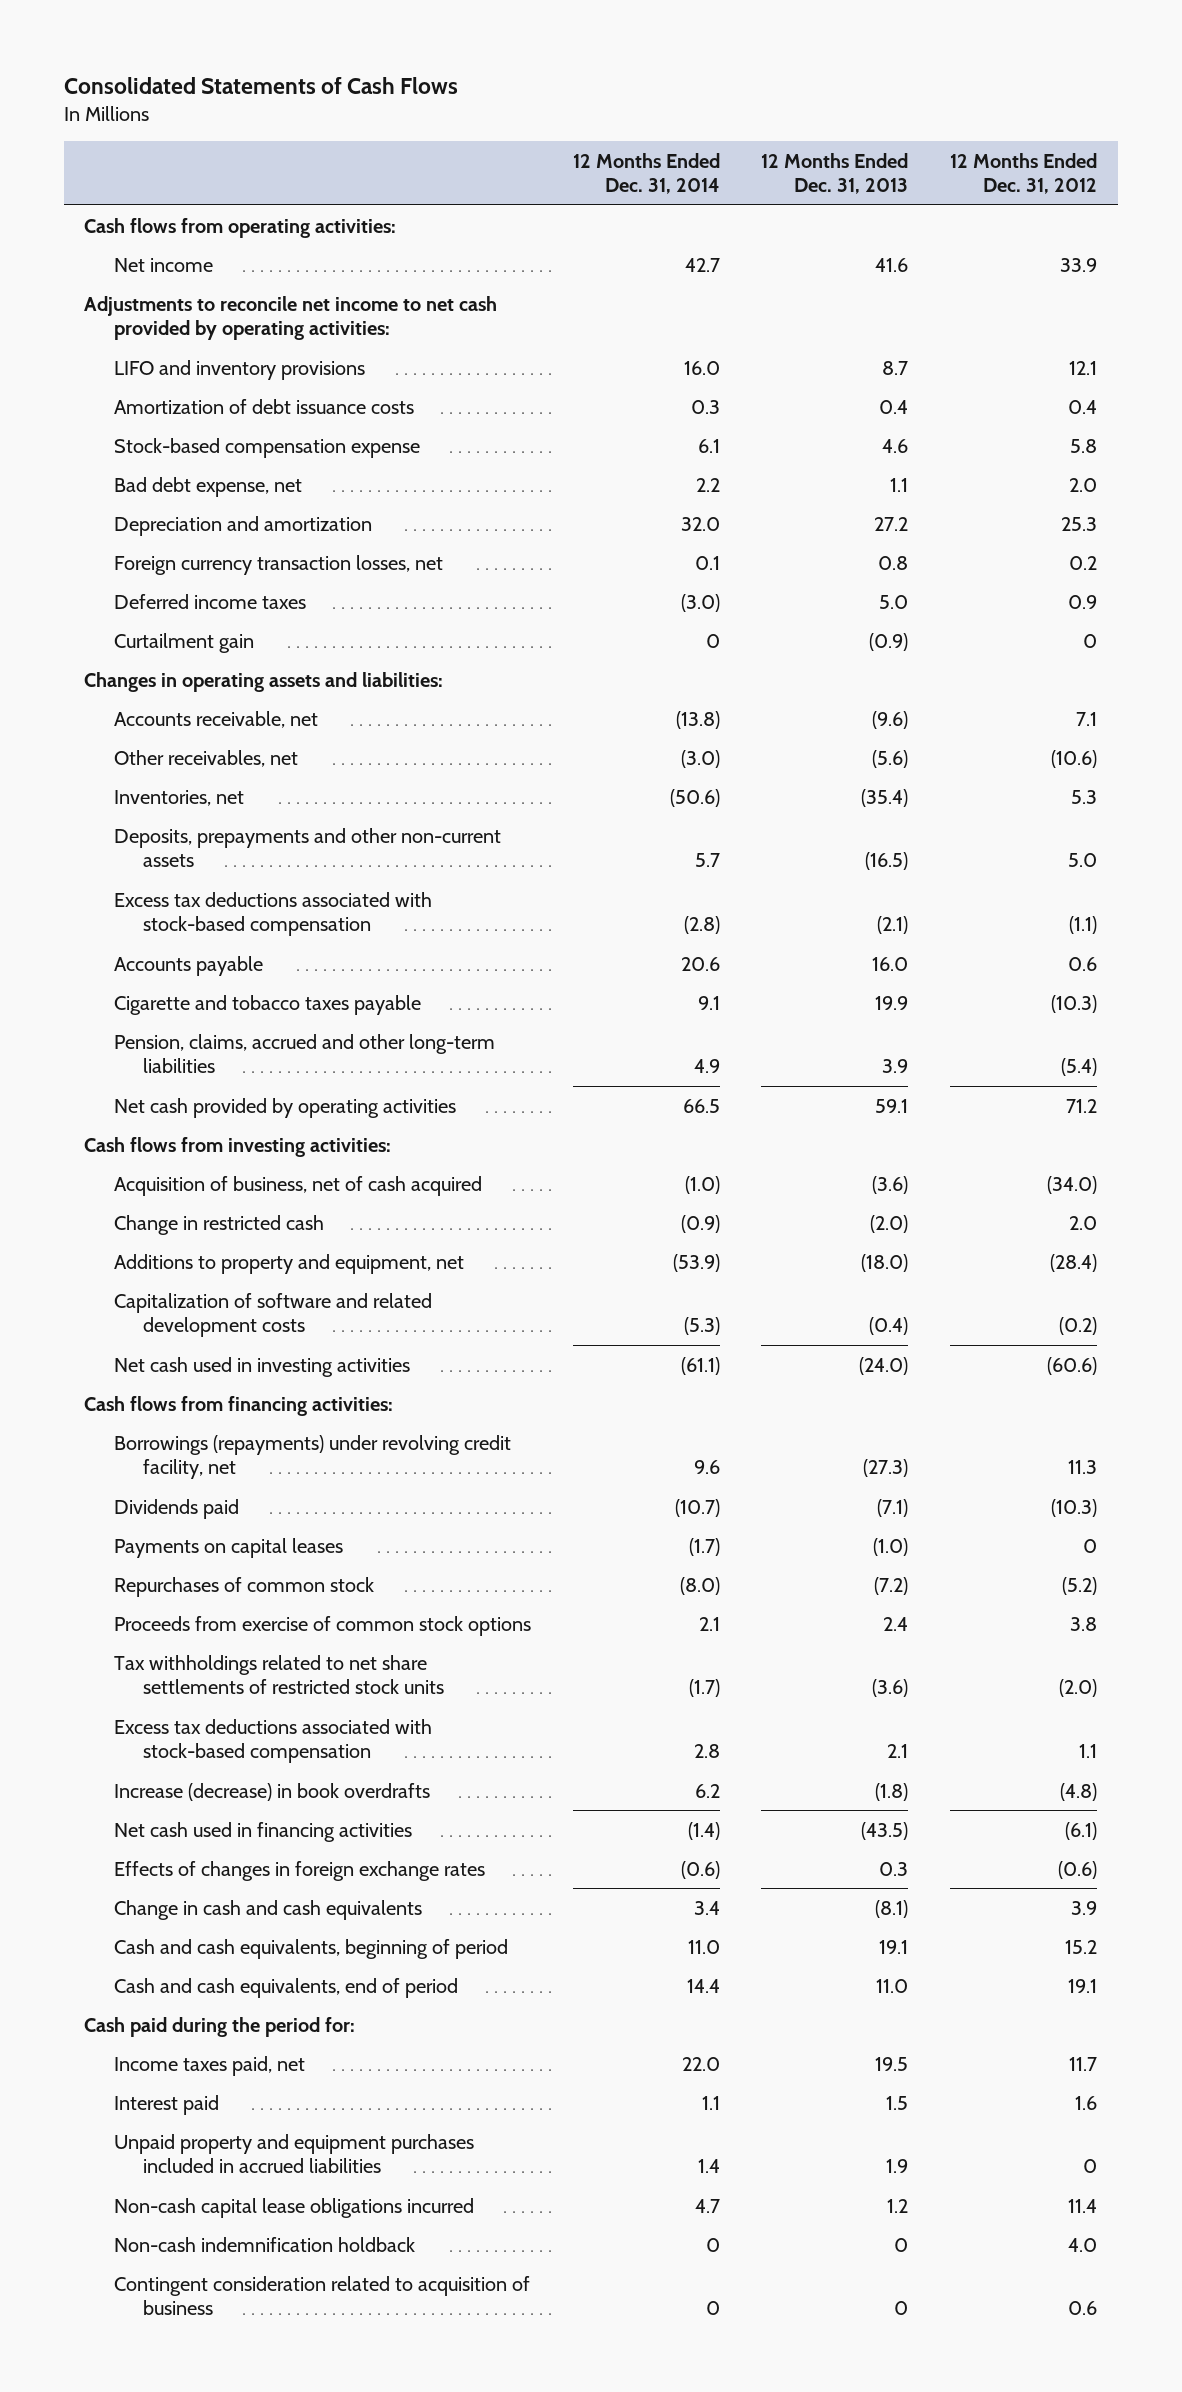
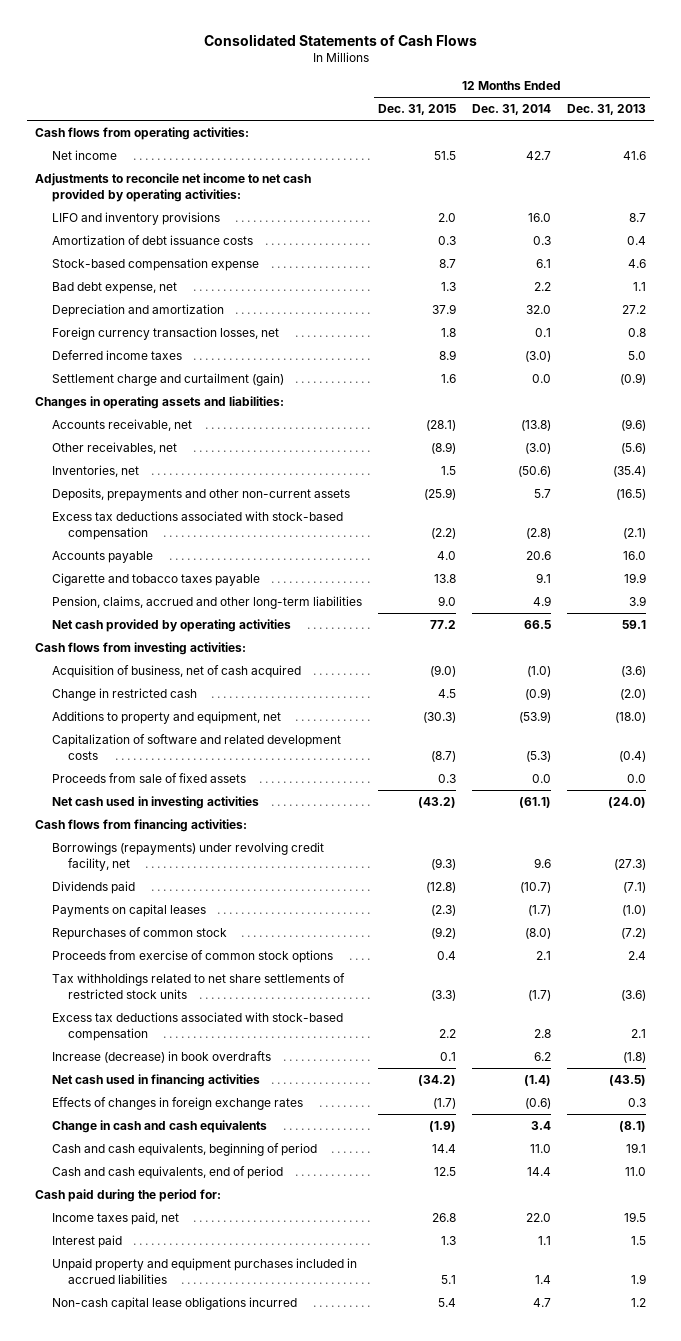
- | 12 Months Ended Dec. 31, 2014 | 12 Months Ended Dec. 31, 2013 | 12 Months Ended Dec. 31, 2012
+ | 12 Months Ended Dec. 31, 2015 | 12 Months Ended Dec. 31, 2014 | 12 Months Ended Dec. 31, 2013
- Curtailment gain | 0 | (0.9) | 0
+ Settlement charge and curtailment (gain) | 1.6 | 0.0 | (0.9)
+ Proceeds from sale of fixed assets | 0.3 | 0.0 | 0.0
- Non-cash indemnification holdback | 0 | 0 | 4.0
- Contingent consideration related to acquisition of business | 0 | 0 | 0.6

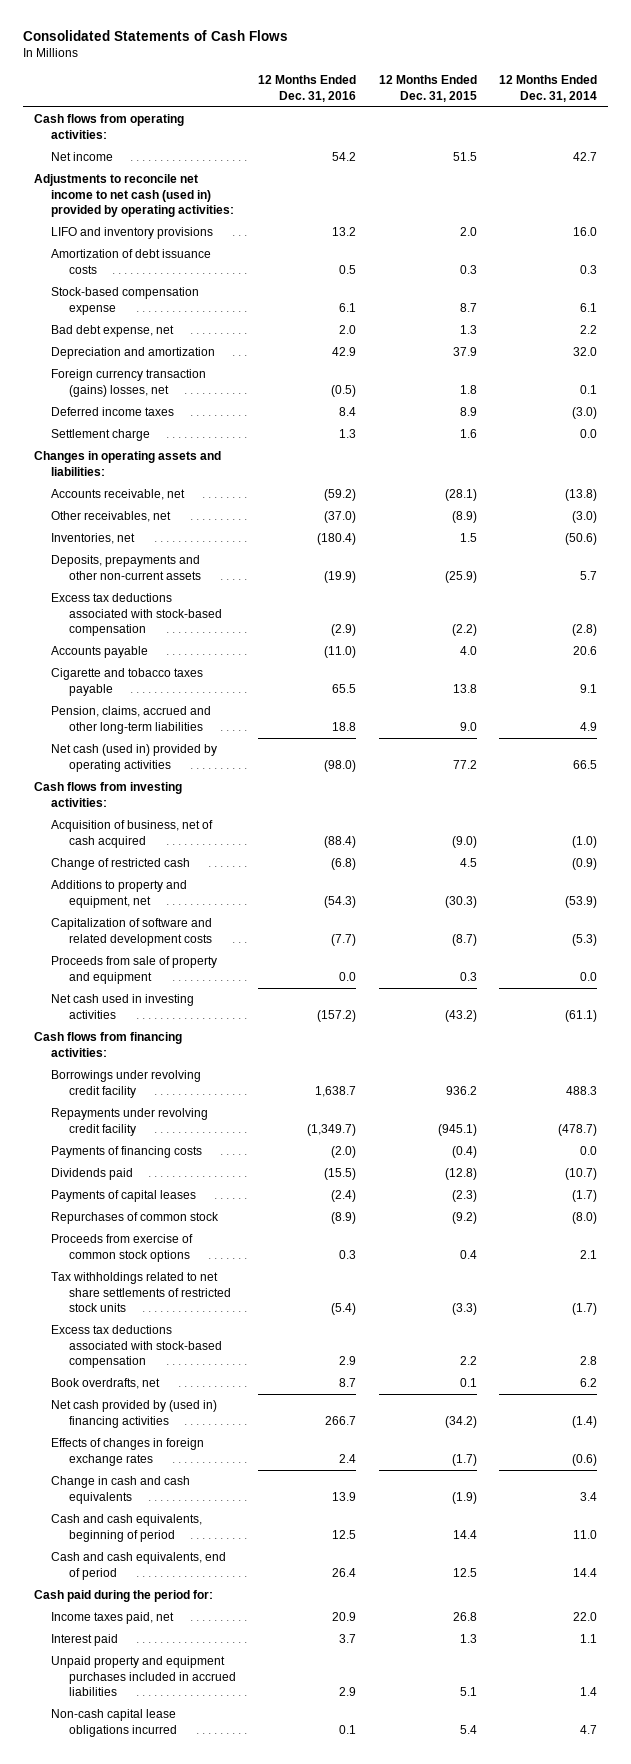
- | 12 Months Ended Dec. 31, 2015 | 12 Months Ended Dec. 31, 2014 | 12 Months Ended Dec. 31, 2013
+ | 12 Months Ended Dec. 31, 2016 | 12 Months Ended Dec. 31, 2015 | 12 Months Ended Dec. 31, 2014
- Adjustments to reconcile net income to net cash provided by operating activities:
+ Adjustments to reconcile net income to net cash (used in) provided by operating activities:
- Foreign currency transaction losses, net | 1.8 | 0.1 | 0.8
+ Foreign currency transaction (gains) losses, net | (0.5) | 1.8 | 0.1
- Settlement charge and curtailment (gain) | 1.6 | 0.0 | (0.9)
+ Settlement charge | 1.3 | 1.6 | 0.0
- Net cash provided by operating activities | 77.2 | 66.5 | 59.1
+ Net cash (used in) provided by operating activities | (98.0) | 77.2 | 66.5
- Change in restricted cash | 4.5 | (0.9) | (2.0)
+ Change of restricted cash | (6.8) | 4.5 | (0.9)
- Proceeds from sale of fixed assets | 0.3 | 0.0 | 0.0
+ Proceeds from sale of property and equipment | 0.0 | 0.3 | 0.0
- Borrowings (repayments) under revolving credit facility, net | (9.3) | 9.6 | (27.3)
+ Borrowings under revolving credit facility | 1,638.7 | 936.2 | 488.3
+ Repayments under revolving credit facility | (1,349.7) | (945.1) | (478.7)
+ Payments of financing costs | (2.0) | (0.4) | 0.0
- Payments on capital leases | (2.3) | (1.7) | (1.0)
+ Payments of capital leases | (2.4) | (2.3) | (1.7)
- Increase (decrease) in book overdrafts | 0.1 | 6.2 | (1.8)
- Net cash used in financing activities | (34.2) | (1.4) | (43.5)
+ Book overdrafts, net | 8.7 | 0.1 | 6.2
+ Net cash provided by (used in) financing activities | 266.7 | (34.2) | (1.4)

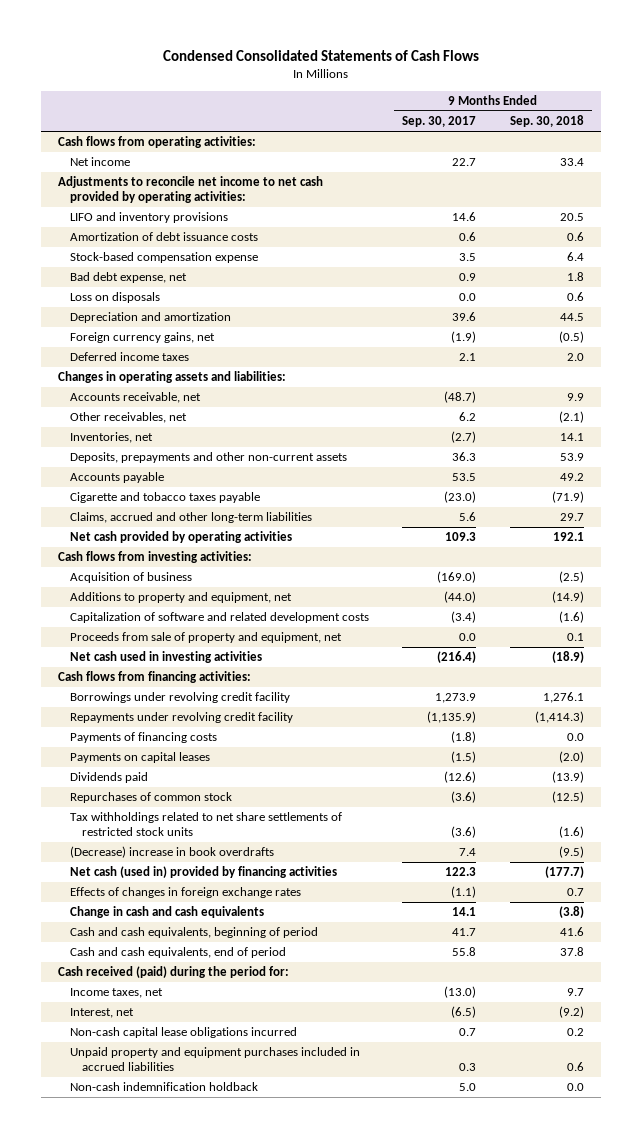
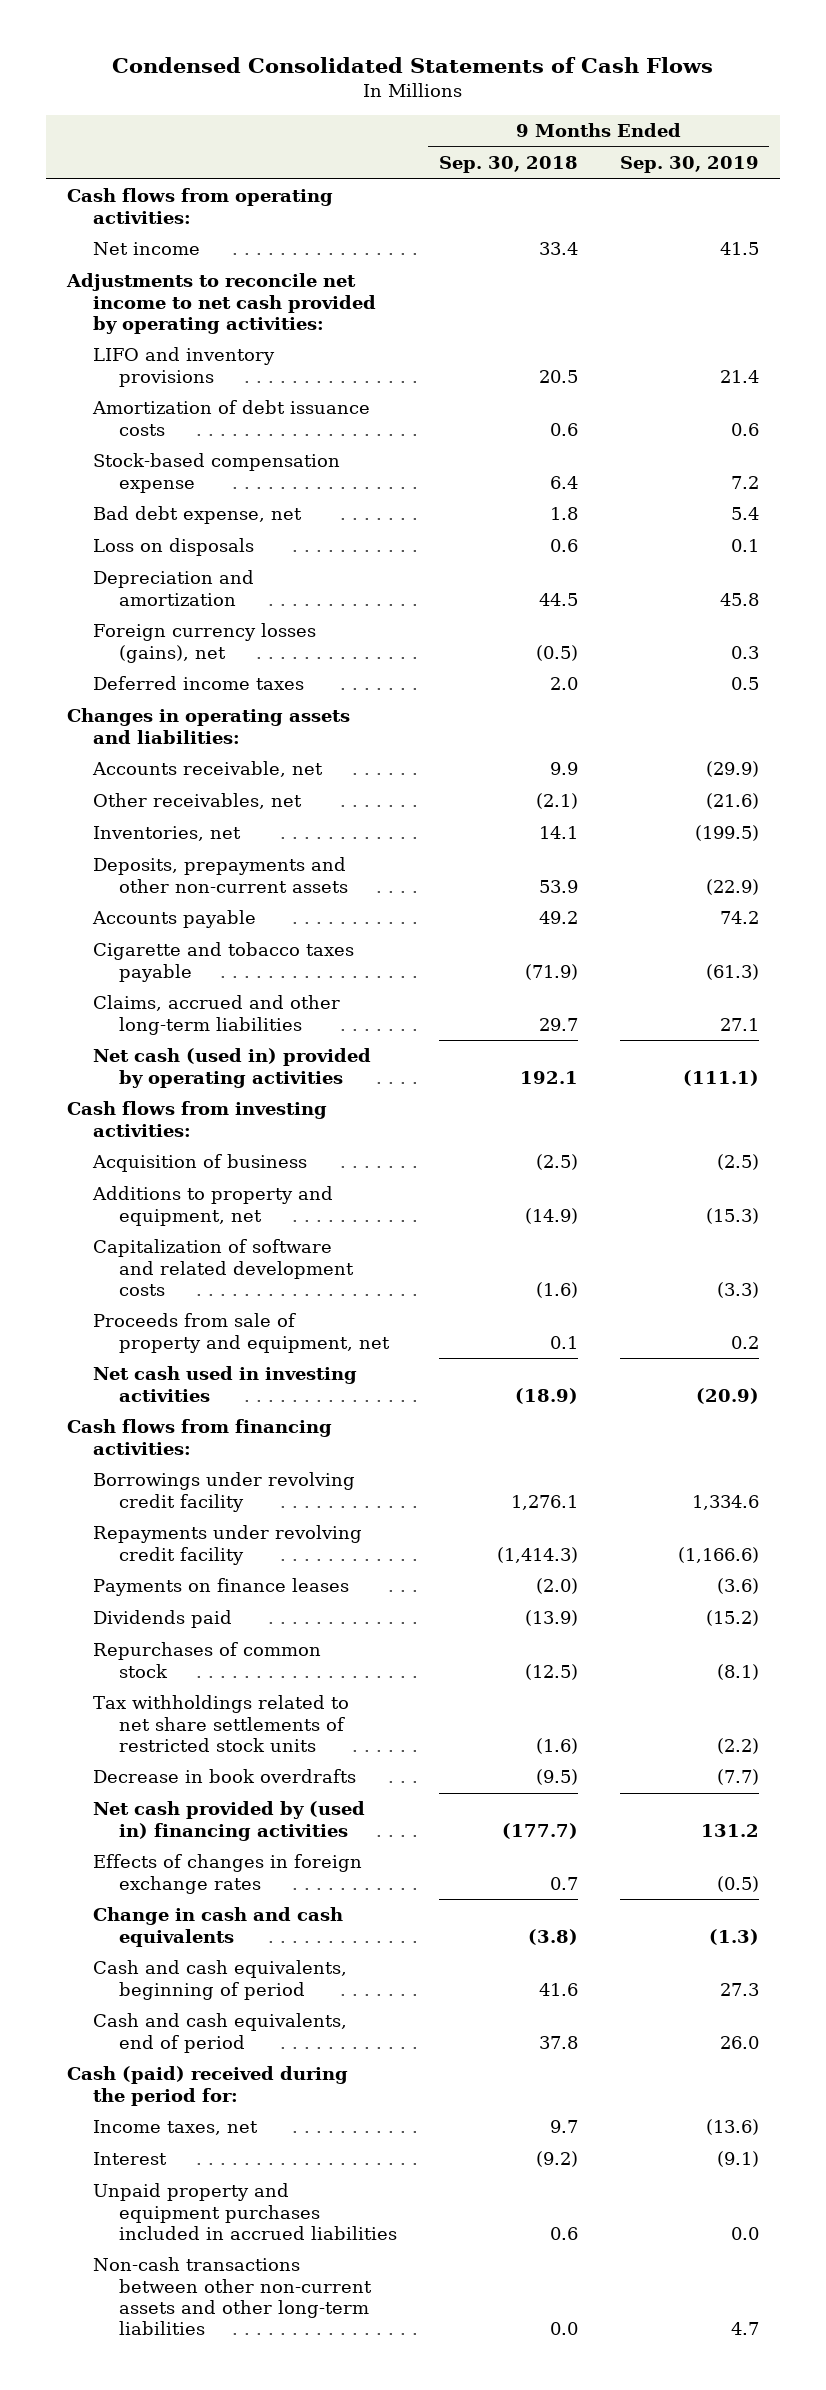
- | 9 Months Ended Sep. 30, 2017 | 9 Months Ended Sep. 30, 2018
+ | 9 Months Ended Sep. 30, 2018 | 9 Months Ended Sep. 30, 2019
- Foreign currency gains, net | (1.9) | (0.5)
+ Foreign currency losses (gains), net | (0.5) | 0.3
- Net cash provided by operating activities | 109.3 | 192.1
+ Net cash (used in) provided by operating activities | 192.1 | (111.1)
- Payments of financing costs | (1.8) | 0.0
- Payments on capital leases | (1.5) | (2.0)
+ Payments on finance leases | (2.0) | (3.6)
- (Decrease) increase in book overdrafts | 7.4 | (9.5)
- Net cash (used in) provided by financing activities | 122.3 | (177.7)
+ Decrease in book overdrafts | (9.5) | (7.7)
+ Net cash provided by (used in) financing activities | (177.7) | 131.2
- Cash received (paid) during the period for:
+ Cash (paid) received during the period for:
- Interest, net | (6.5) | (9.2)
- Non-cash capital lease obligations incurred | 0.7 | 0.2
+ Interest | (9.2) | (9.1)
- Non-cash indemnification holdback | 5.0 | 0.0
+ Non-cash transactions between other non-current assets and other long-term liabilities | 0.0 | 4.7

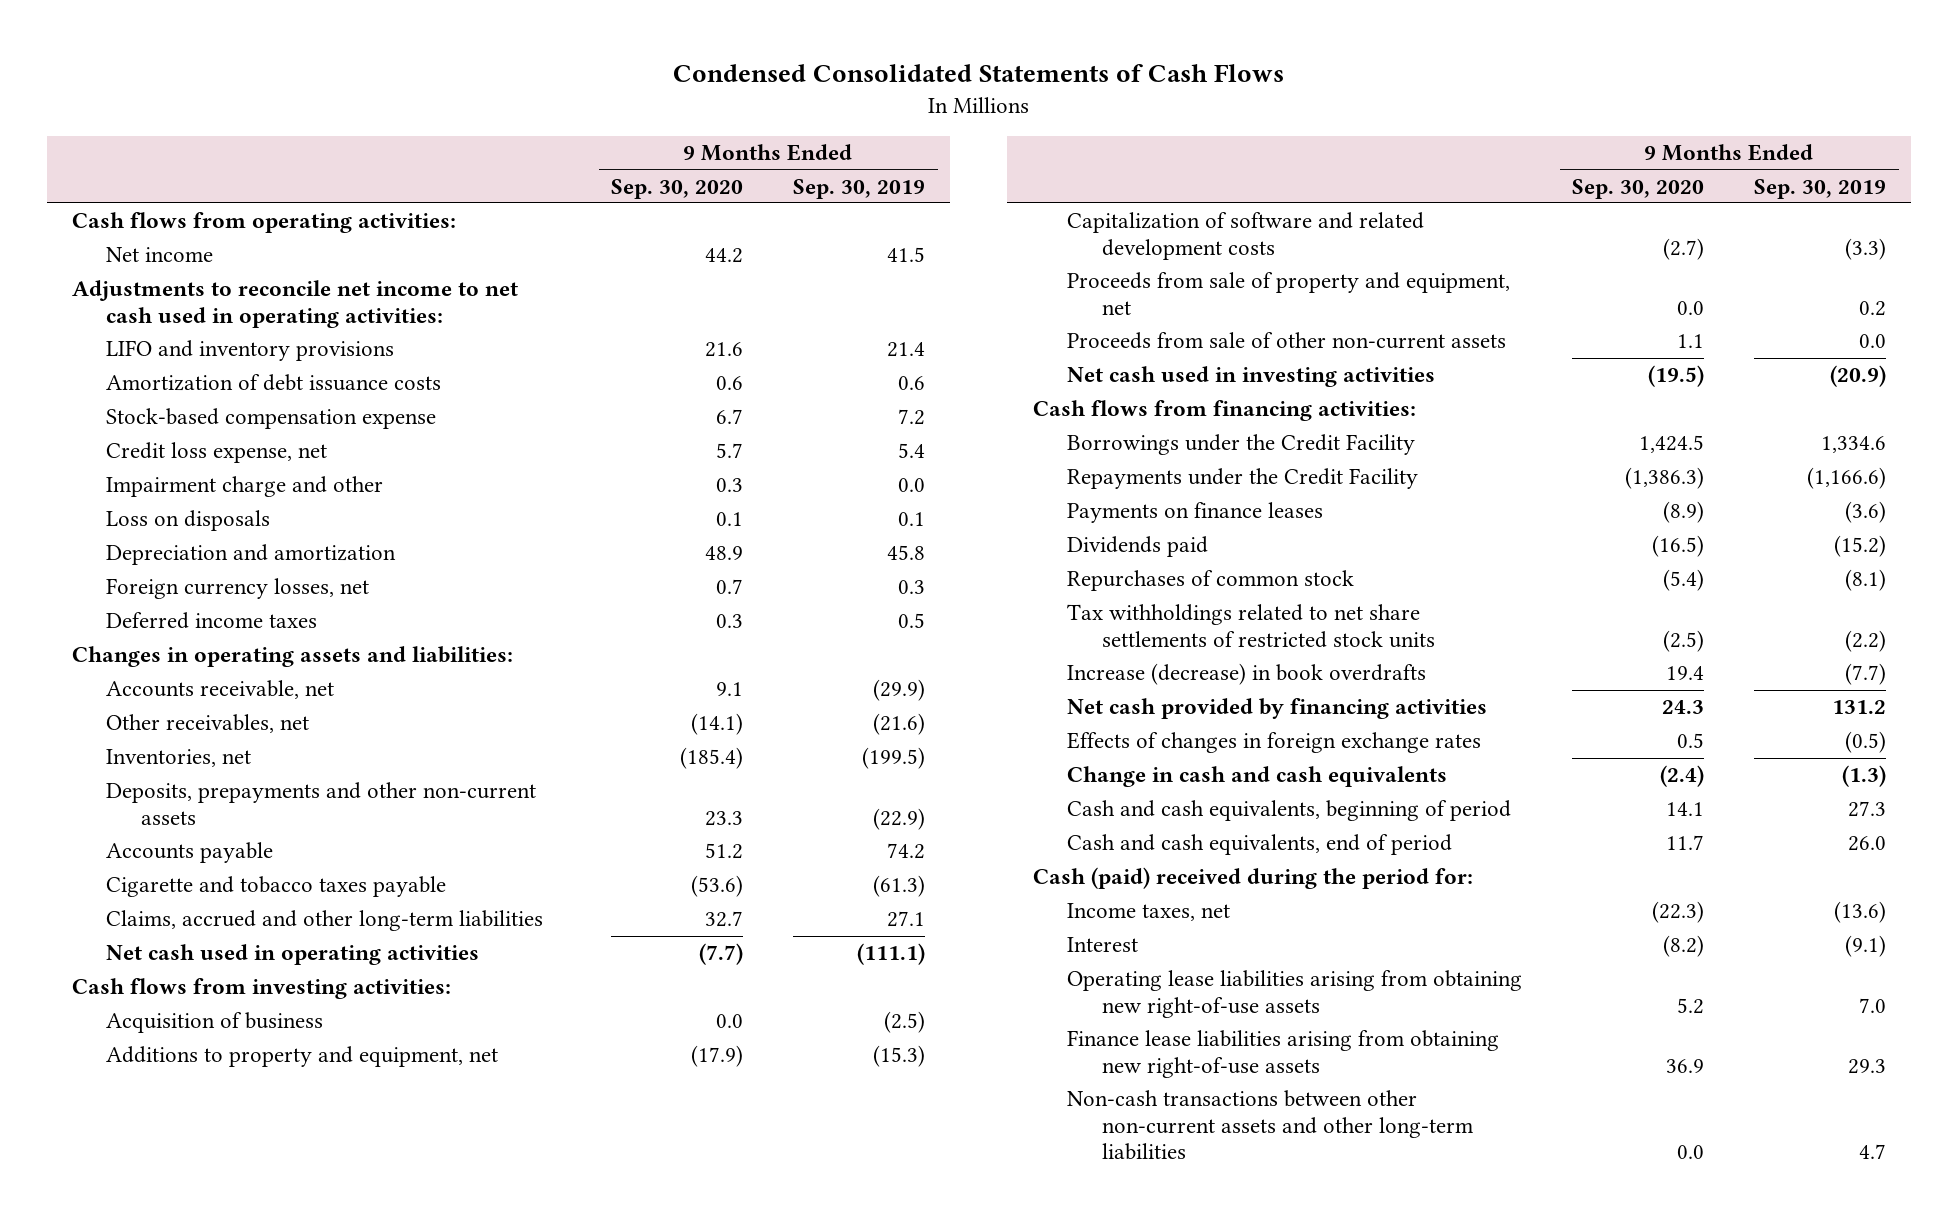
- | 9 Months Ended Sep. 30, 2018 | 9 Months Ended Sep. 30, 2019
+ | 9 Months Ended Sep. 30, 2020 | 9 Months Ended Sep. 30, 2019
- Adjustments to reconcile net income to net cash provided by operating activities:
+ Adjustments to reconcile net income to net cash used in operating activities:
- Bad debt expense, net | 1.8 | 5.4
+ Credit loss expense, net | 5.7 | 5.4
+ Impairment charge and other | 0.3 | 0.0
- Foreign currency losses (gains), net | (0.5) | 0.3
+ Foreign currency losses, net | 0.7 | 0.3
- Net cash (used in) provided by operating activities | 192.1 | (111.1)
+ Net cash used in operating activities | (7.7) | (111.1)
+ Proceeds from sale of other non-current assets | 1.1 | 0.0
- Borrowings under revolving credit facility | 1,276.1 | 1,334.6
- Repayments under revolving credit facility | (1,414.3) | (1,166.6)
+ Borrowings under the Credit Facility | 1,424.5 | 1,334.6
+ Repayments under the Credit Facility | (1,386.3) | (1,166.6)
- Decrease in book overdrafts | (9.5) | (7.7)
- Net cash provided by (used in) financing activities | (177.7) | 131.2
+ Increase (decrease) in book overdrafts | 19.4 | (7.7)
+ Net cash provided by financing activities | 24.3 | 131.2
- Unpaid property and equipment purchases included in accrued liabilities | 0.6 | 0.0
+ Operating lease liabilities arising from obtaining new right-of-use assets | 5.2 | 7.0
+ Finance lease liabilities arising from obtaining new right-of-use assets | 36.9 | 29.3

